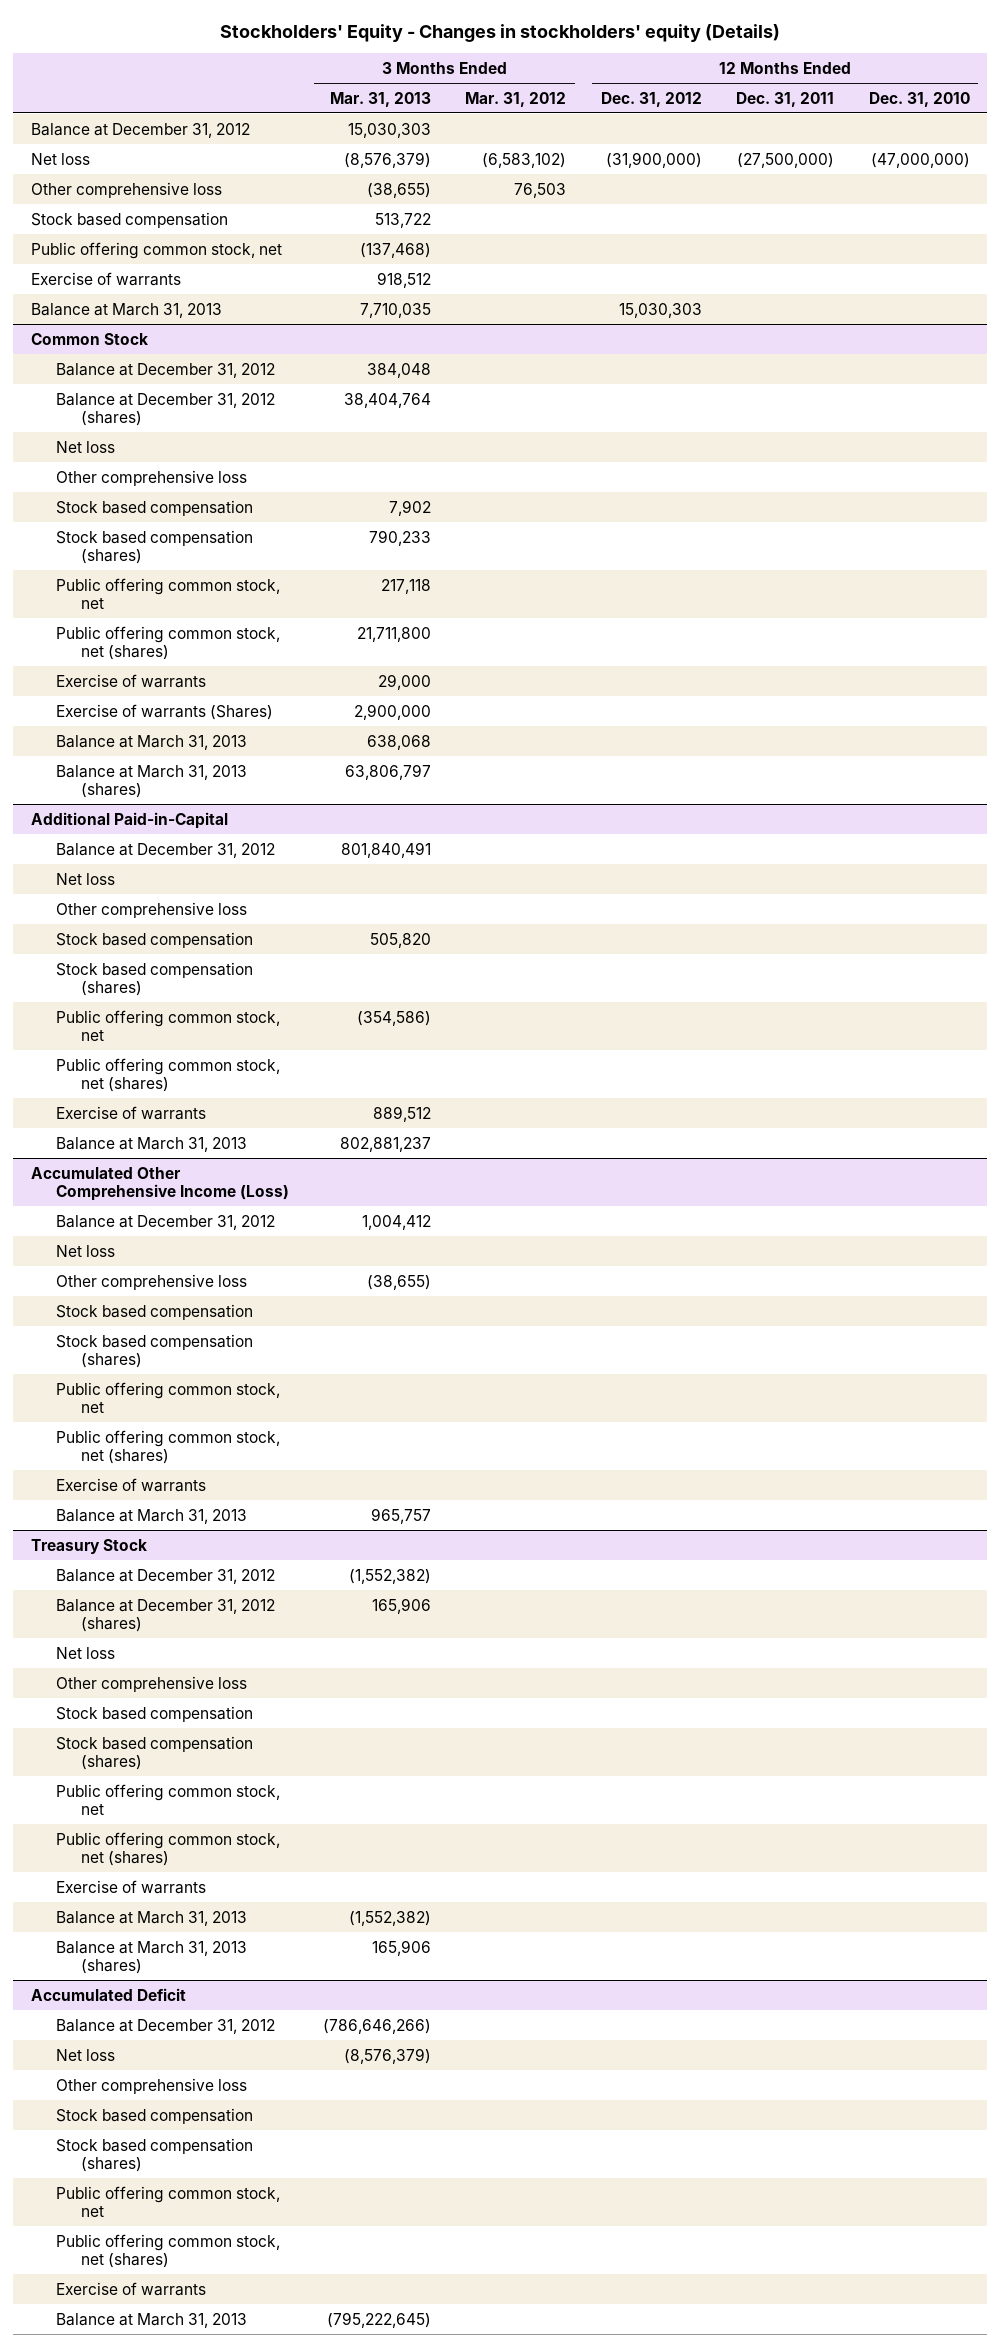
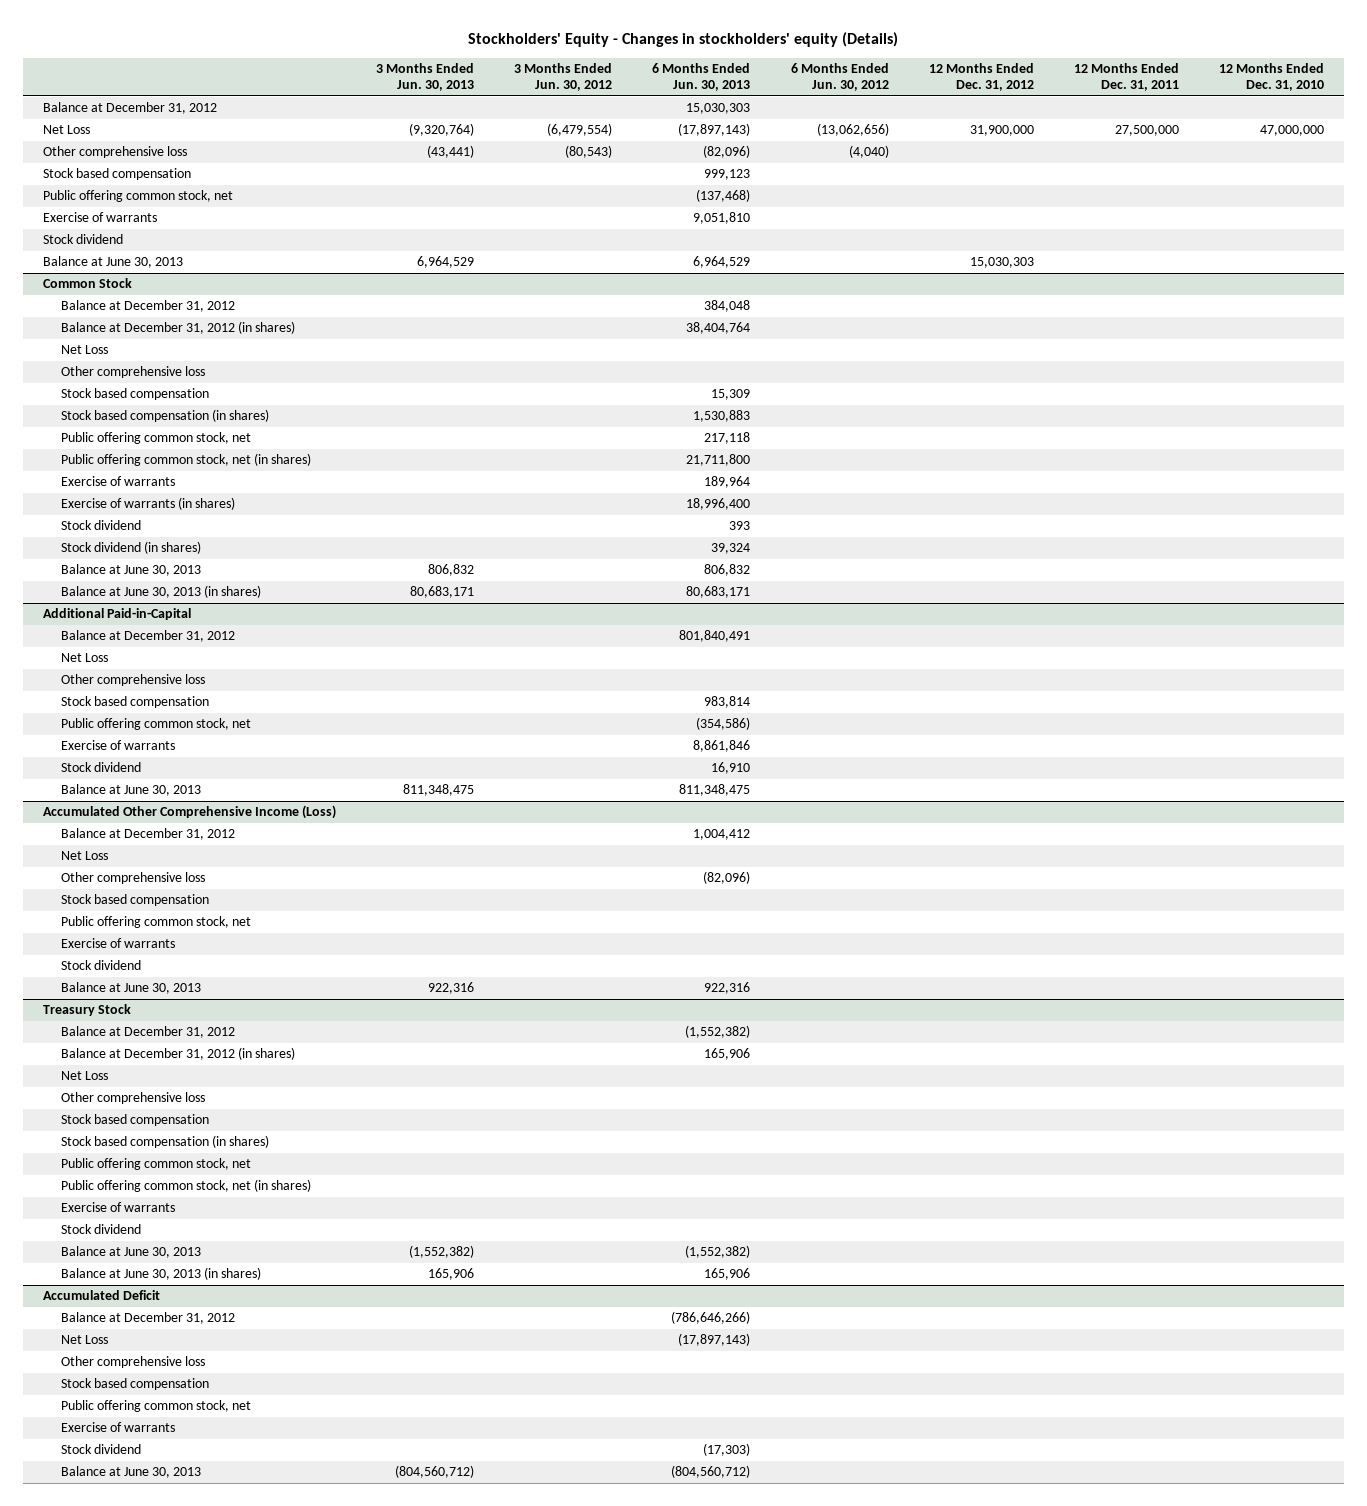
- | 3 Months Ended Mar. 31, 2013 | 3 Months Ended Mar. 31, 2012 | 12 Months Ended Dec. 31, 2012 | 12 Months Ended Dec. 31, 2011 | 12 Months Ended Dec. 31, 2010
+ | 3 Months Ended Jun. 30, 2013 | 3 Months Ended Jun. 30, 2012 | 6 Months Ended Jun. 30, 2013 | 6 Months Ended Jun. 30, 2012 | 12 Months Ended Dec. 31, 2012 | 12 Months Ended Dec. 31, 2011 | 12 Months Ended Dec. 31, 2010
- Net loss | (8,576,379) | (6,583,102) | (31,900,000) | (27,500,000) | (47,000,000)
+ Net Loss | (9,320,764) | (6,479,554) | (17,897,143) | (13,062,656) | 31,900,000 | 27,500,000 | 47,000,000
- Balance at March 31, 2013 | 7,710,035 | | 15,030,303 | |
+ Stock dividend
+ Balance at June 30, 2013 | 6,964,529 | | 6,964,529 | | 15,030,303 | |
@ Common Stock
- Balance at December 31, 2012 (shares) | 38,404,764 | | | |
- Net loss
+ Balance at December 31, 2012 (in shares) | | | 38,404,764 | | | |
+ Net Loss
- Stock based compensation (shares) | 790,233 | | | |
+ Stock based compensation (in shares) | | | 1,530,883 | | | |
- Public offering common stock, net (shares) | 21,711,800 | | | |
+ Public offering common stock, net (in shares) | | | 21,711,800 | | | |
- Exercise of warrants (Shares) | 2,900,000 | | | |
- Balance at March 31, 2013 | 638,068 | | | |
- Balance at March 31, 2013 (shares) | 63,806,797 | | | |
+ Exercise of warrants (in shares) | | | 18,996,400 | | | |
+ Stock dividend | | | 393 | | | |
+ Stock dividend (in shares) | | | 39,324 | | | |
+ Balance at June 30, 2013 | 806,832 | | 806,832 | | | |
+ Balance at June 30, 2013 (in shares) | 80,683,171 | | 80,683,171 | | | |
@ Additional Paid-in-Capital
- Net loss
+ Net Loss
- Stock based compensation (shares)
- Public offering common stock, net (shares)
- Balance at March 31, 2013 | 802,881,237 | | | |
+ Stock dividend | | | 16,910 | | | |
+ Balance at June 30, 2013 | 811,348,475 | | 811,348,475 | | | |
@ Accumulated Other Comprehensive Income (Loss)
- Net loss
+ Net Loss
- Stock based compensation (shares)
- Public offering common stock, net (shares)
- Balance at March 31, 2013 | 965,757 | | | |
+ Stock dividend
+ Balance at June 30, 2013 | 922,316 | | 922,316 | | | |
@ Treasury Stock
- Balance at December 31, 2012 (shares) | 165,906 | | | |
- Net loss
+ Balance at December 31, 2012 (in shares) | | | 165,906 | | | |
+ Net Loss
- Stock based compensation (shares)
+ Stock based compensation (in shares)
- Public offering common stock, net (shares)
+ Public offering common stock, net (in shares)
- Balance at March 31, 2013 | (1,552,382) | | | |
- Balance at March 31, 2013 (shares) | 165,906 | | | |
+ Stock dividend
+ Balance at June 30, 2013 | (1,552,382) | | (1,552,382) | | | |
+ Balance at June 30, 2013 (in shares) | 165,906 | | 165,906 | | | |
@ Accumulated Deficit
- Net loss | (8,576,379) | | | |
+ Net Loss | | | (17,897,143) | | | |
- Stock based compensation (shares)
- Public offering common stock, net (shares)
- Balance at March 31, 2013 | (795,222,645) | | | |
+ Stock dividend | | | (17,303) | | | |
+ Balance at June 30, 2013 | (804,560,712) | | (804,560,712) | | | |

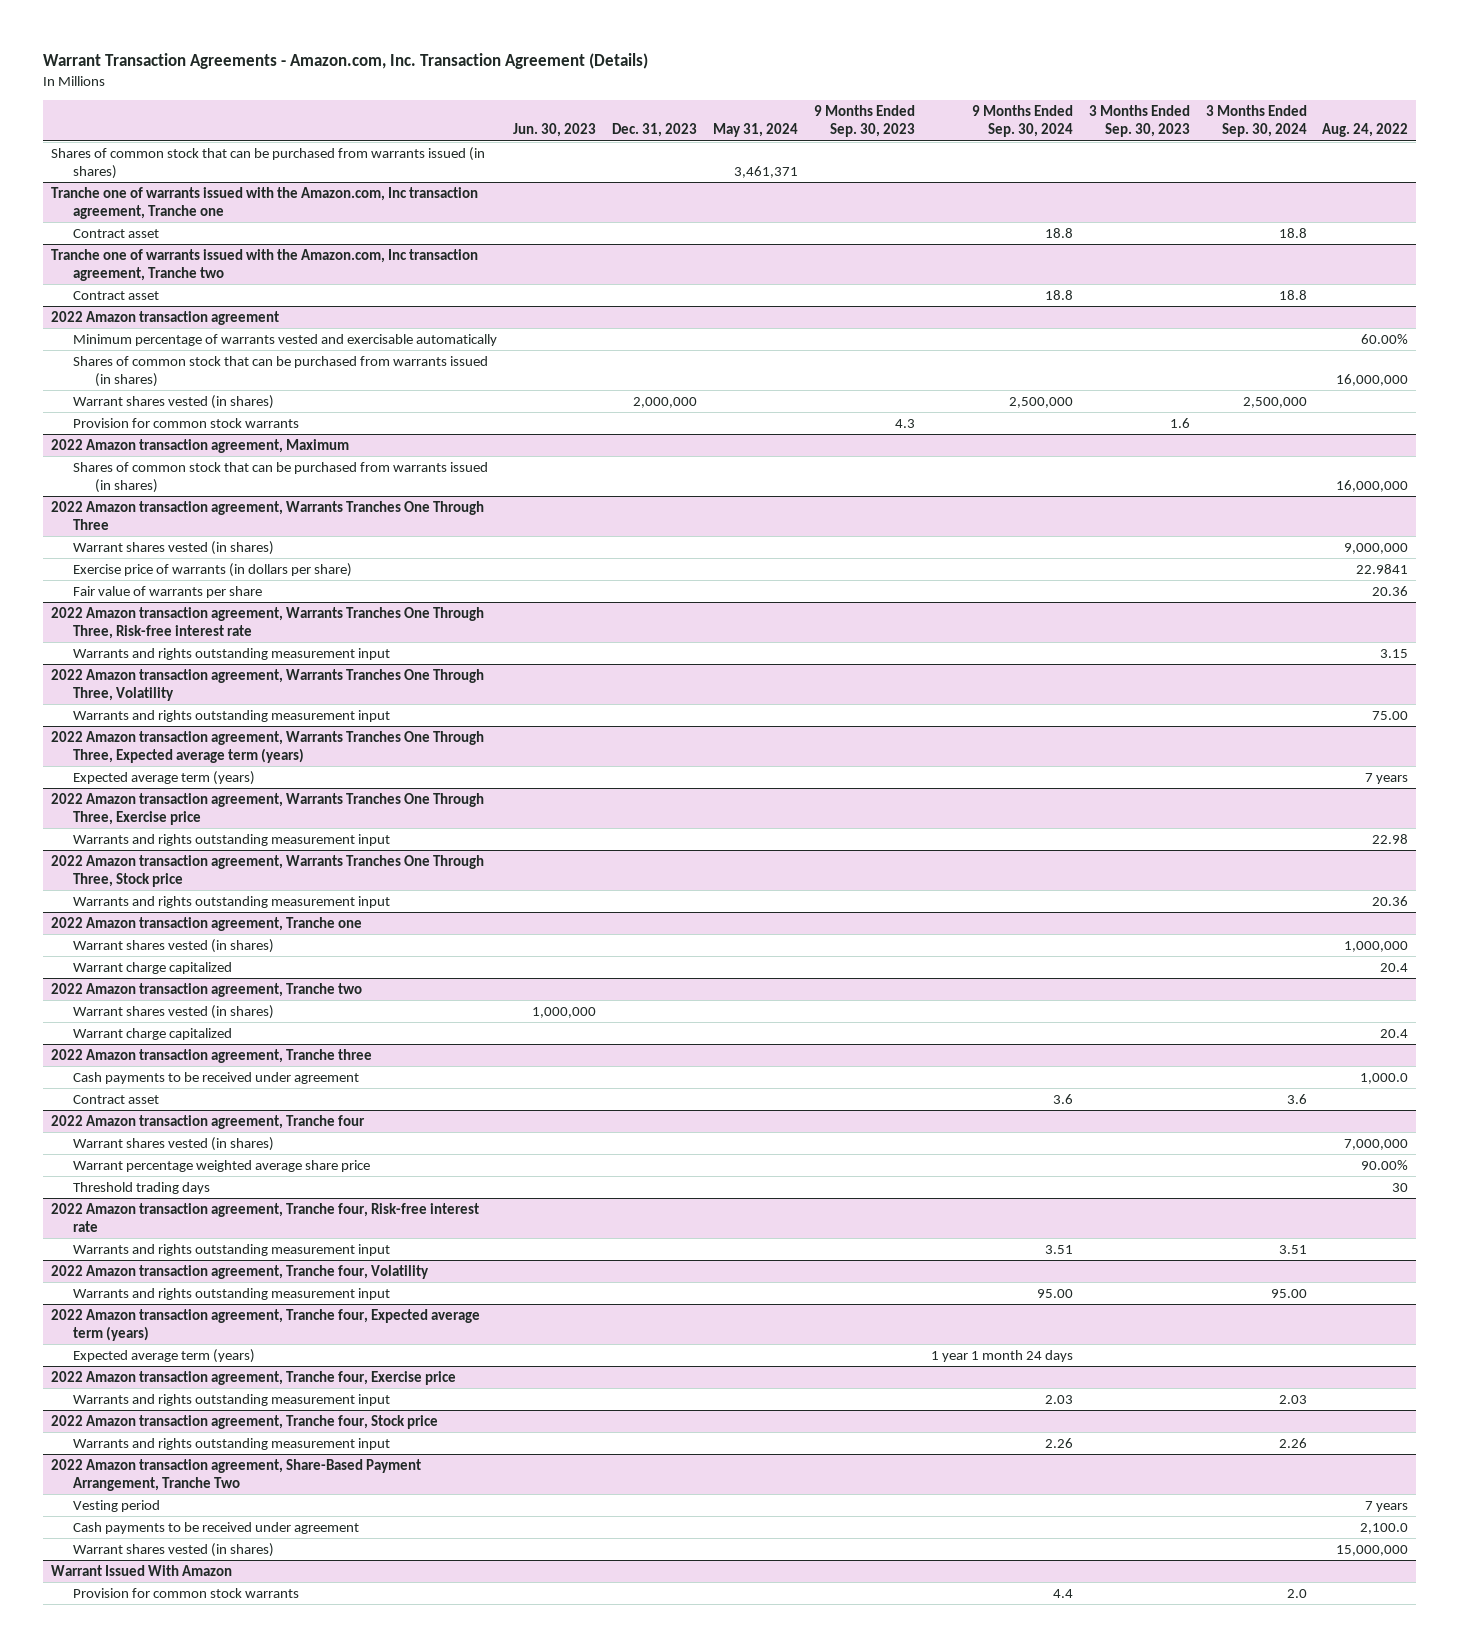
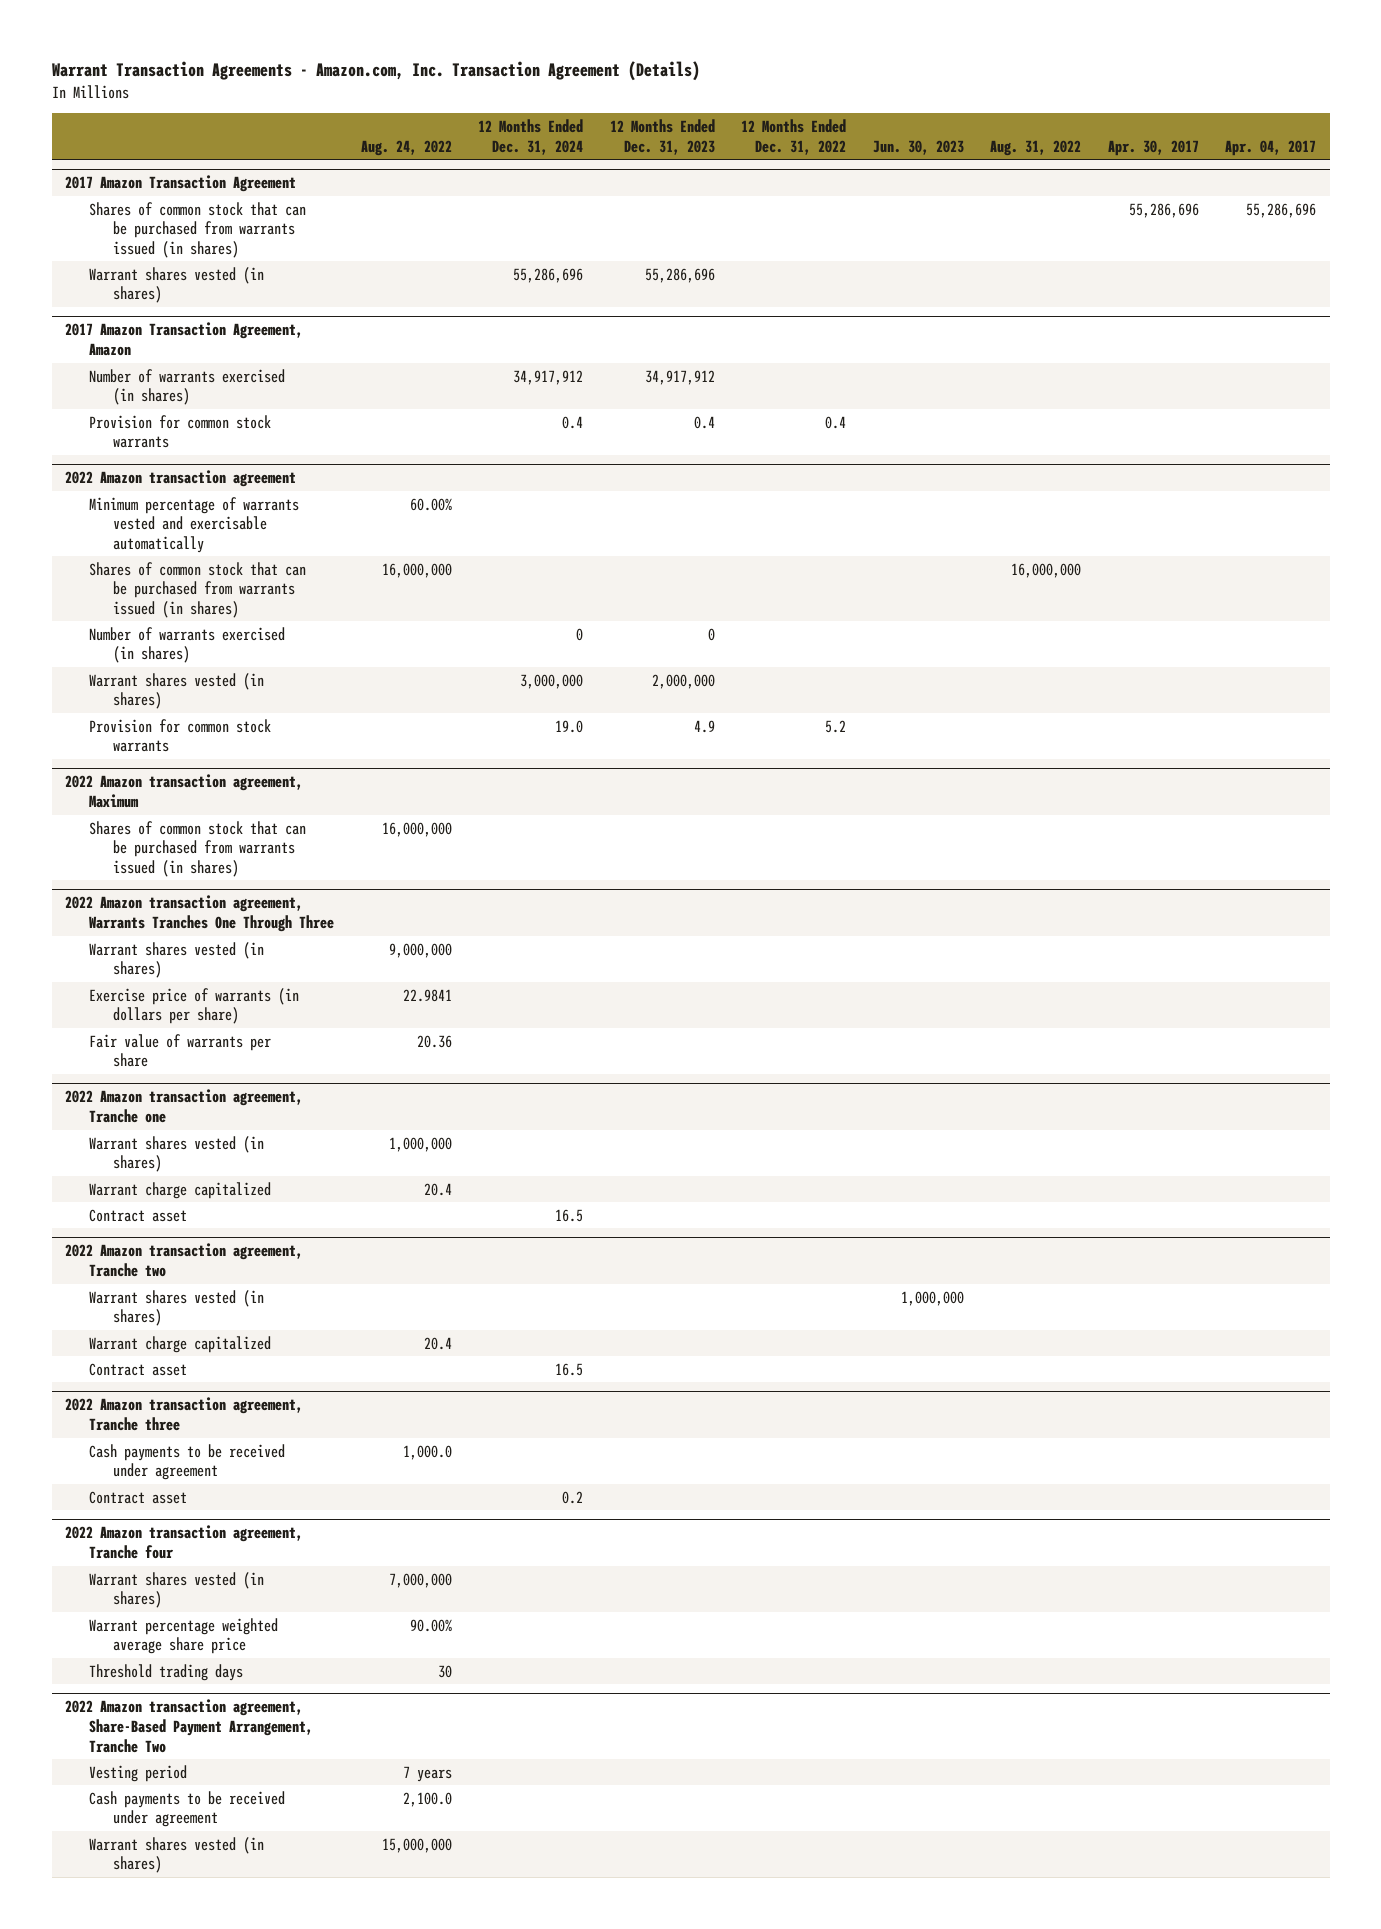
- | Jun. 30, 2023 | Dec. 31, 2023 | May 31, 2024 | 9 Months Ended Sep. 30, 2023 | 9 Months Ended Sep. 30, 2024 | 3 Months Ended Sep. 30, 2023 | 3 Months Ended Sep. 30, 2024 | Aug. 24, 2022
+ | Aug. 24, 2022 | 12 Months Ended Dec. 31, 2024 | 12 Months Ended Dec. 31, 2023 | 12 Months Ended Dec. 31, 2022 | Jun. 30, 2023 | Aug. 31, 2022 | Apr. 30, 2017 | Apr. 04, 2017
- Shares of common stock that can be purchased from warrants issued (in shares) | | | 3,461,371 | | | | |
- Tranche one of warrants issued with the Amazon.com, Inc transaction agreement, Tranche one
- Contract asset | | | | | 18.8 | | 18.8 |
- Tranche one of warrants issued with the Amazon.com, Inc transaction agreement, Tranche two
- Contract asset | | | | | 18.8 | | 18.8 |
+ 2017 Amazon Transaction Agreement
+ Shares of common stock that can be purchased from warrants issued (in shares) | | | | | | | 55,286,696 | 55,286,696
+ Warrant shares vested (in shares) | | 55,286,696 | 55,286,696 | | | | |
+ 2017 Amazon Transaction Agreement, Amazon
+ Number of warrants exercised (in shares) | | 34,917,912 | 34,917,912 | | | | |
+ Provision for common stock warrants | | 0.4 | 0.4 | 0.4 | | | |
@ 2022 Amazon transaction agreement
+ Number of warrants exercised (in shares) | | 0 | 0 | | | | |
- 2022 Amazon transaction agreement, Warrants Tranches One Through Three, Risk-free interest rate
- Warrants and rights outstanding measurement input | | | | | | | | 3.15
- 2022 Amazon transaction agreement, Warrants Tranches One Through Three, Volatility
- Warrants and rights outstanding measurement input | | | | | | | | 75.00
- 2022 Amazon transaction agreement, Warrants Tranches One Through Three, Expected average term (years)
- Expected average term (years) | | | | | | | | 7 years
- 2022 Amazon transaction agreement, Warrants Tranches One Through Three, Exercise price
- Warrants and rights outstanding measurement input | | | | | | | | 22.98
- 2022 Amazon transaction agreement, Warrants Tranches One Through Three, Stock price
- Warrants and rights outstanding measurement input | | | | | | | | 20.36
@ 2022 Amazon transaction agreement, Tranche one
+ Contract asset | | 16.5 | | | | | |
@ 2022 Amazon transaction agreement, Tranche two
+ Contract asset | | 16.5 | | | | | |
- 2022 Amazon transaction agreement, Tranche four, Risk-free interest rate
- Warrants and rights outstanding measurement input | | | | | 3.51 | | 3.51 |
- 2022 Amazon transaction agreement, Tranche four, Volatility
- Warrants and rights outstanding measurement input | | | | | 95.00 | | 95.00 |
- 2022 Amazon transaction agreement, Tranche four, Expected average term (years)
- Expected average term (years) | | | | | 1 year 1 month 24 days | | |
- 2022 Amazon transaction agreement, Tranche four, Exercise price
- Warrants and rights outstanding measurement input | | | | | 2.03 | | 2.03 |
- 2022 Amazon transaction agreement, Tranche four, Stock price
- Warrants and rights outstanding measurement input | | | | | 2.26 | | 2.26 |
- Warrant Issued With Amazon
- Provision for common stock warrants | | | | | 4.4 | | 2.0 |

